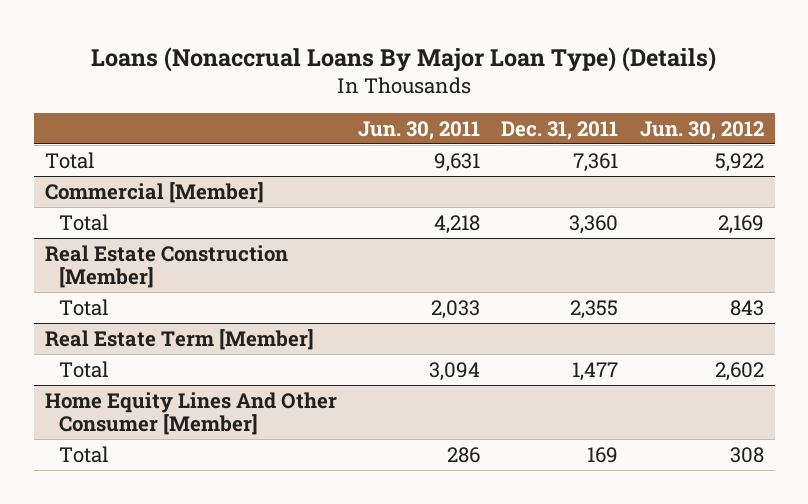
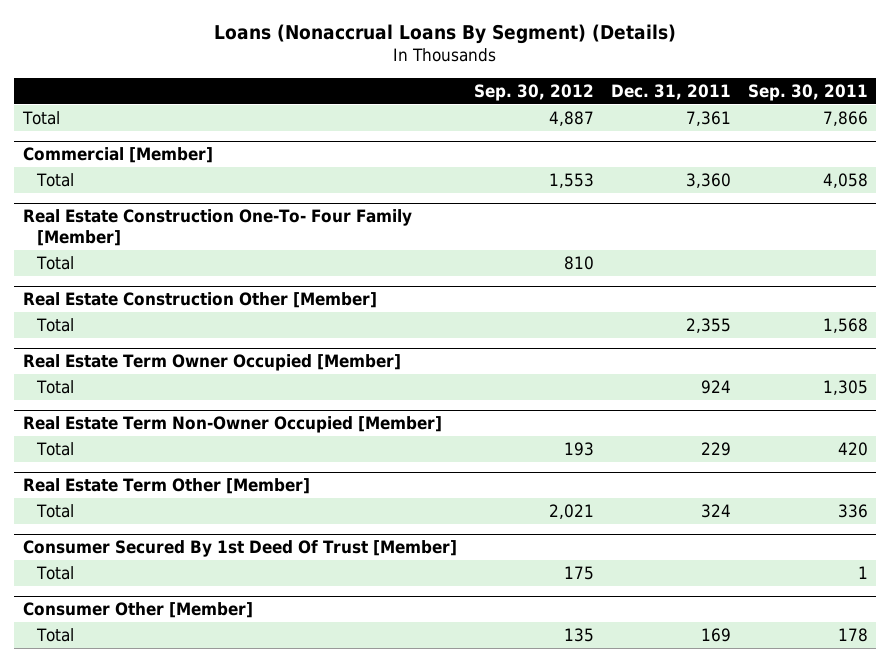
- Loans (Nonaccrual Loans By Major Loan Type) (Details)
+ Loans (Nonaccrual Loans By Segment) (Details)
- | Jun. 30, 2011 | Dec. 31, 2011 | Jun. 30, 2012
+ | Sep. 30, 2012 | Dec. 31, 2011 | Sep. 30, 2011
- Real Estate Construction [Member]
+ Real Estate Construction One-To- Four Family [Member]
+ Total | 810 | |
+ Real Estate Construction Other [Member]
- Real Estate Term [Member]
- Total | 3,094 | 1,477 | 2,602
- Home Equity Lines And Other Consumer [Member]
+ Real Estate Term Owner Occupied [Member]
+ Total | | 924 | 1,305
+ Real Estate Term Non-Owner Occupied [Member]
+ Total | 193 | 229 | 420
+ Real Estate Term Other [Member]
+ Total | 2,021 | 324 | 336
+ Consumer Secured By 1st Deed Of Trust [Member]
+ Total | 175 | | 1
+ Consumer Other [Member]

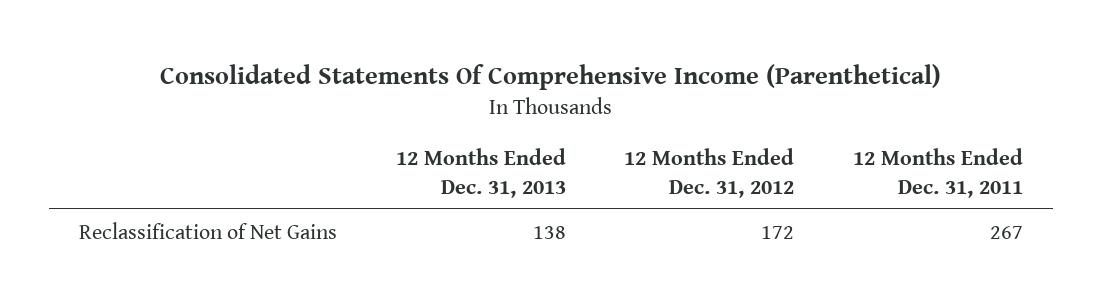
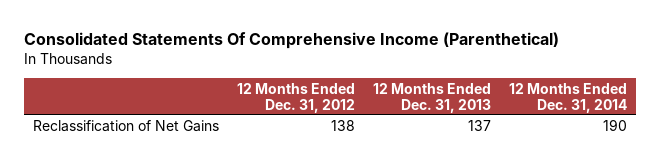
- | 12 Months Ended Dec. 31, 2013 | 12 Months Ended Dec. 31, 2012 | 12 Months Ended Dec. 31, 2011
+ | 12 Months Ended Dec. 31, 2012 | 12 Months Ended Dec. 31, 2013 | 12 Months Ended Dec. 31, 2014
- Reclassification of Net Gains | 138 | 172 | 267
+ Reclassification of Net Gains | 138 | 137 | 190

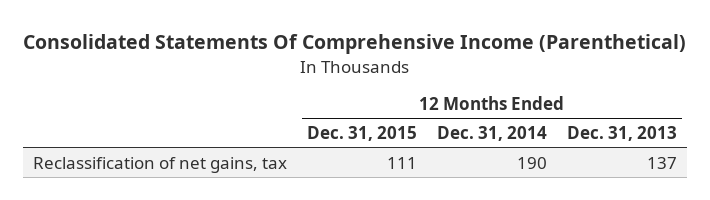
- | 12 Months Ended Dec. 31, 2012 | 12 Months Ended Dec. 31, 2013 | 12 Months Ended Dec. 31, 2014
+ | 12 Months Ended Dec. 31, 2015 | 12 Months Ended Dec. 31, 2014 | 12 Months Ended Dec. 31, 2013
- Reclassification of Net Gains | 138 | 137 | 190
+ Reclassification of net gains, tax | 111 | 190 | 137

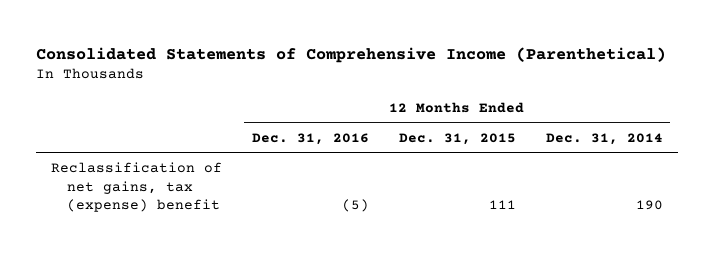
- Consolidated Statements Of Comprehensive Income (Parenthetical)
+ Consolidated Statements of Comprehensive Income (Parenthetical)
- | 12 Months Ended Dec. 31, 2015 | 12 Months Ended Dec. 31, 2014 | 12 Months Ended Dec. 31, 2013
+ | 12 Months Ended Dec. 31, 2016 | 12 Months Ended Dec. 31, 2015 | 12 Months Ended Dec. 31, 2014
- Reclassification of net gains, tax | 111 | 190 | 137
+ Reclassification of net gains, tax (expense) benefit | (5) | 111 | 190

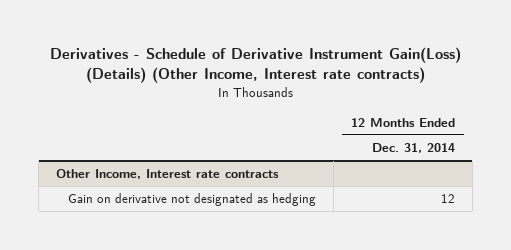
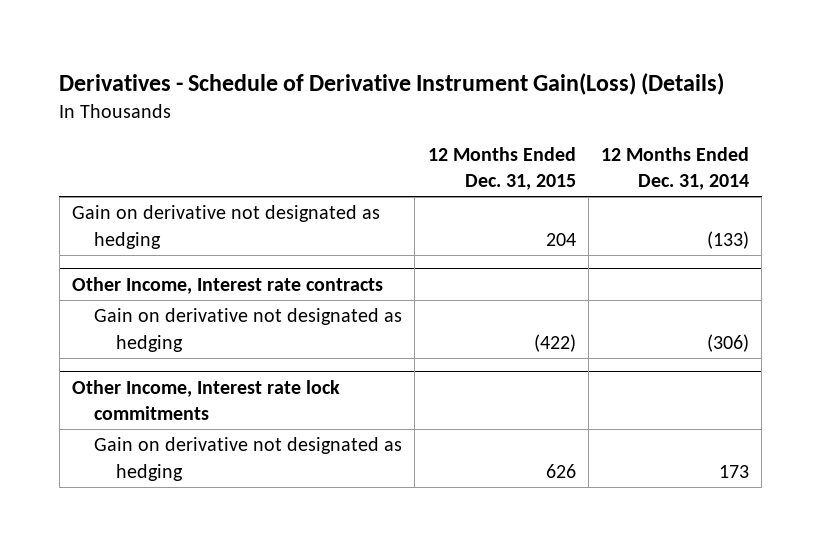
- Derivatives - Schedule of Derivative Instrument Gain(Loss) (Details) (Other Income, Interest rate contracts)
+ Derivatives - Schedule of Derivative Instrument Gain(Loss) (Details)
- | 12 Months Ended Dec. 31, 2014
+ | 12 Months Ended Dec. 31, 2015 | 12 Months Ended Dec. 31, 2014
+ Gain on derivative not designated as hedging | 204 | (133)
@ Other Income, Interest rate contracts
- Gain on derivative not designated as hedging | 12
+ Gain on derivative not designated as hedging | (422) | (306)
+ Other Income, Interest rate lock commitments
+ Gain on derivative not designated as hedging | 626 | 173

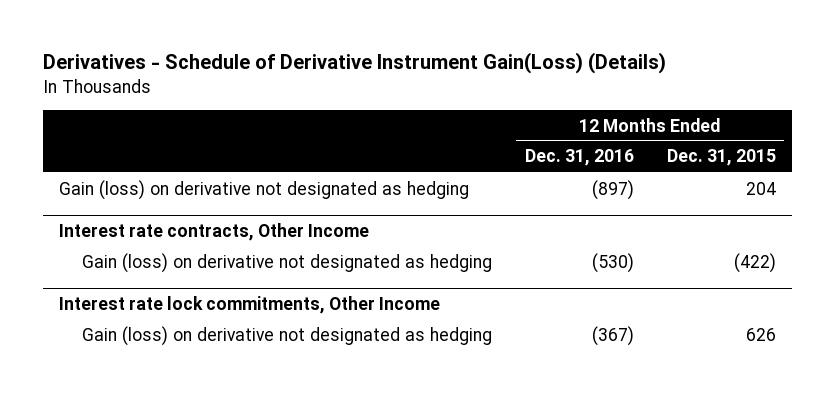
- | 12 Months Ended Dec. 31, 2015 | 12 Months Ended Dec. 31, 2014
+ | 12 Months Ended Dec. 31, 2016 | 12 Months Ended Dec. 31, 2015
- Gain on derivative not designated as hedging | 204 | (133)
- Other Income, Interest rate contracts
- Gain on derivative not designated as hedging | (422) | (306)
- Other Income, Interest rate lock commitments
- Gain on derivative not designated as hedging | 626 | 173
+ Gain (loss) on derivative not designated as hedging | (897) | 204
+ Interest rate contracts, Other Income
+ Gain (loss) on derivative not designated as hedging | (530) | (422)
+ Interest rate lock commitments, Other Income
+ Gain (loss) on derivative not designated as hedging | (367) | 626

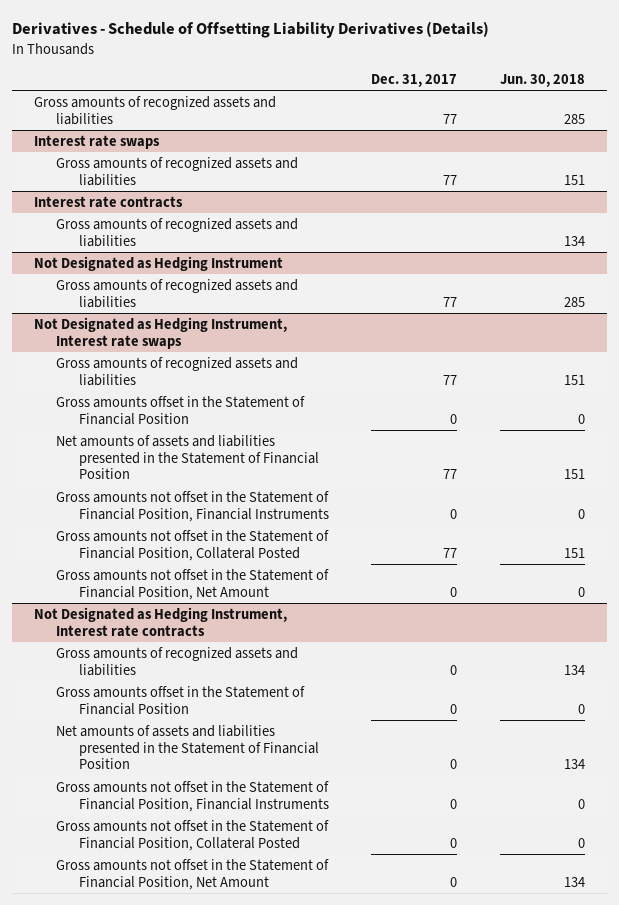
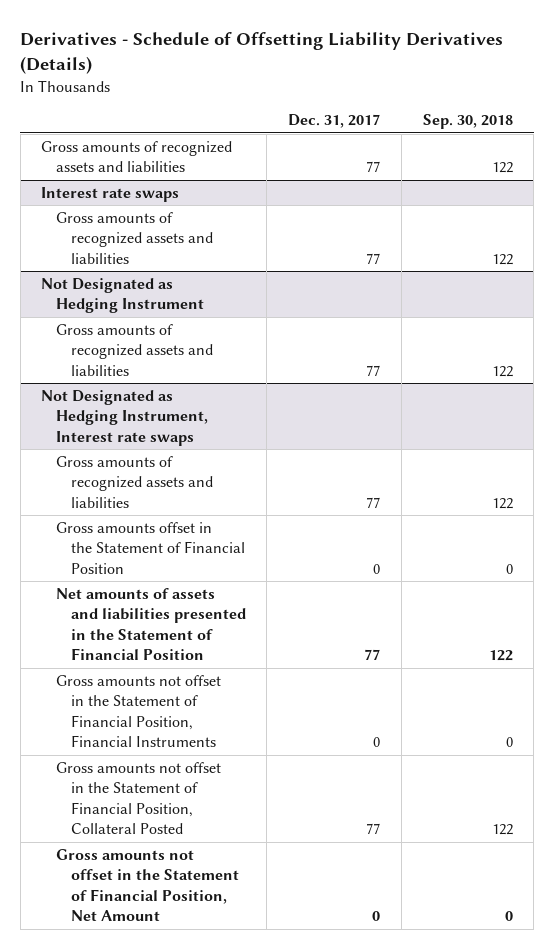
- | Dec. 31, 2017 | Jun. 30, 2018
+ | Dec. 31, 2017 | Sep. 30, 2018
- Interest rate contracts
- Gross amounts of recognized assets and liabilities | | 134
- Not Designated as Hedging Instrument, Interest rate contracts
- Gross amounts of recognized assets and liabilities | 0 | 134
- Gross amounts offset in the Statement of Financial Position | 0 | 0
- Net amounts of assets and liabilities presented in the Statement of Financial Position | 0 | 134
- Gross amounts not offset in the Statement of Financial Position, Financial Instruments | 0 | 0
- Gross amounts not offset in the Statement of Financial Position, Collateral Posted | 0 | 0
- Gross amounts not offset in the Statement of Financial Position, Net Amount | 0 | 134

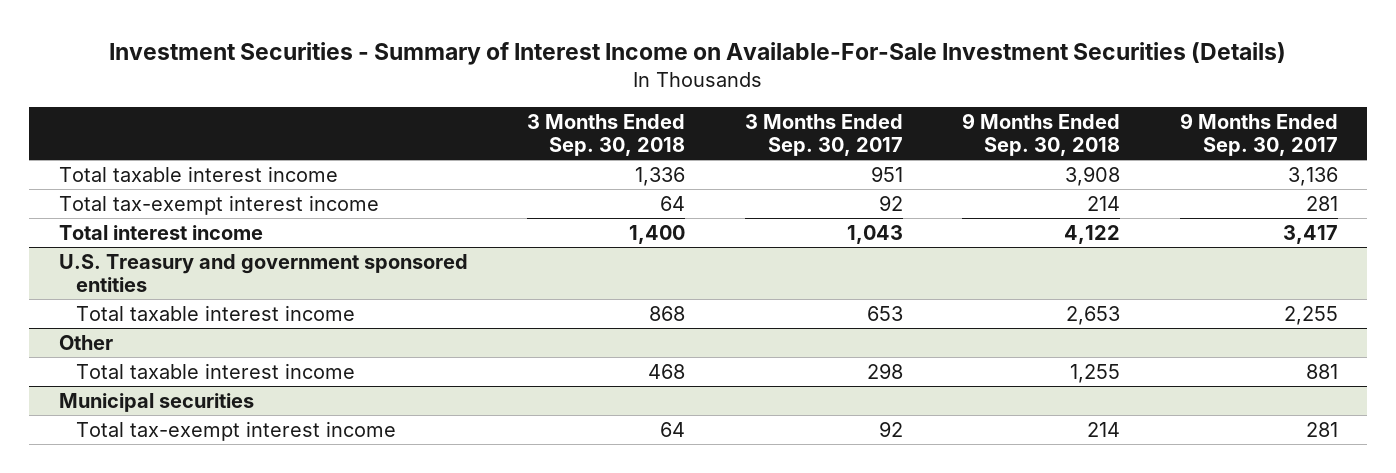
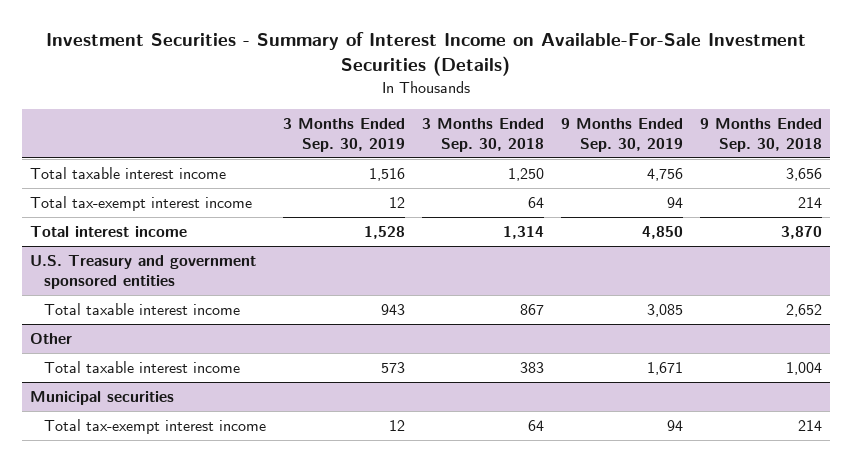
- | 3 Months Ended Sep. 30, 2018 | 3 Months Ended Sep. 30, 2017 | 9 Months Ended Sep. 30, 2018 | 9 Months Ended Sep. 30, 2017
+ | 3 Months Ended Sep. 30, 2019 | 3 Months Ended Sep. 30, 2018 | 9 Months Ended Sep. 30, 2019 | 9 Months Ended Sep. 30, 2018
- Total taxable interest income | 1,336 | 951 | 3,908 | 3,136
+ Total taxable interest income | 1,516 | 1,250 | 4,756 | 3,656
- Total interest income | 1,400 | 1,043 | 4,122 | 3,417
+ Total interest income | 1,528 | 1,314 | 4,850 | 3,870
@ U.S. Treasury and government sponsored entities
- Total taxable interest income | 868 | 653 | 2,653 | 2,255
+ Total taxable interest income | 943 | 867 | 3,085 | 2,652
@ Other
- Total taxable interest income | 468 | 298 | 1,255 | 881
+ Total taxable interest income | 573 | 383 | 1,671 | 1,004

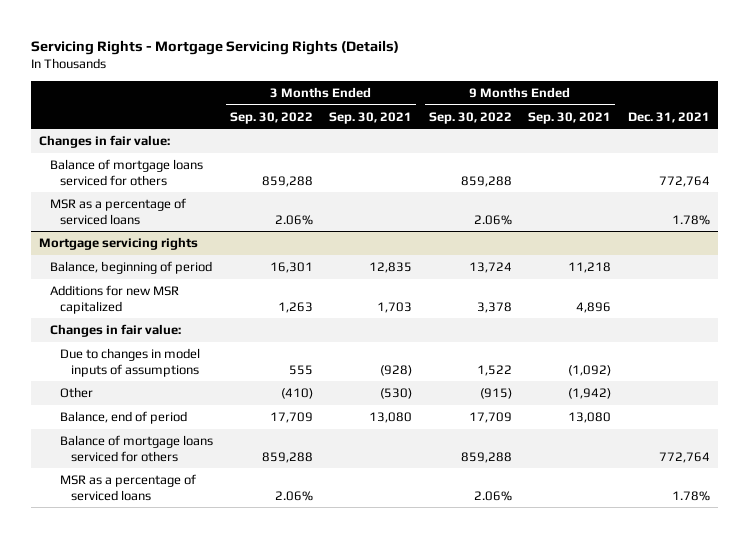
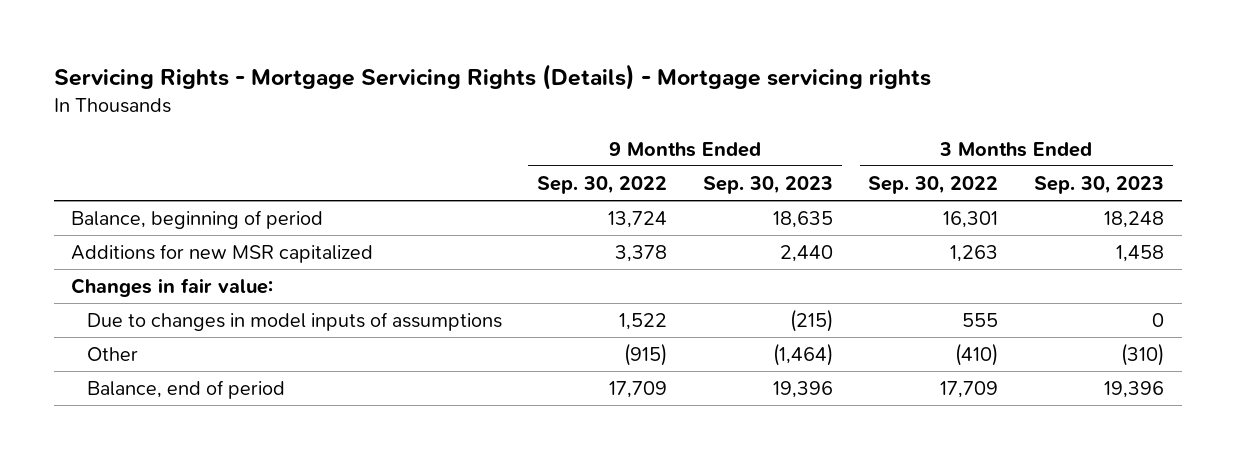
- Servicing Rights - Mortgage Servicing Rights (Details)
+ Servicing Rights - Mortgage Servicing Rights (Details) - Mortgage servicing rights
- | 3 Months Ended Sep. 30, 2022 | 3 Months Ended Sep. 30, 2021 | 9 Months Ended Sep. 30, 2022 | 9 Months Ended Sep. 30, 2021 | Dec. 31, 2021
+ | 9 Months Ended Sep. 30, 2022 | 9 Months Ended Sep. 30, 2023 | 3 Months Ended Sep. 30, 2022 | 3 Months Ended Sep. 30, 2023
- Changes in fair value:
- Balance of mortgage loans serviced for others | 859,288 | | 859,288 | | 772,764
- MSR as a percentage of serviced loans | 2.06% | | 2.06% | | 1.78%
- Mortgage servicing rights
- Balance of mortgage loans serviced for others | 859,288 | | 859,288 | | 772,764
- MSR as a percentage of serviced loans | 2.06% | | 2.06% | | 1.78%

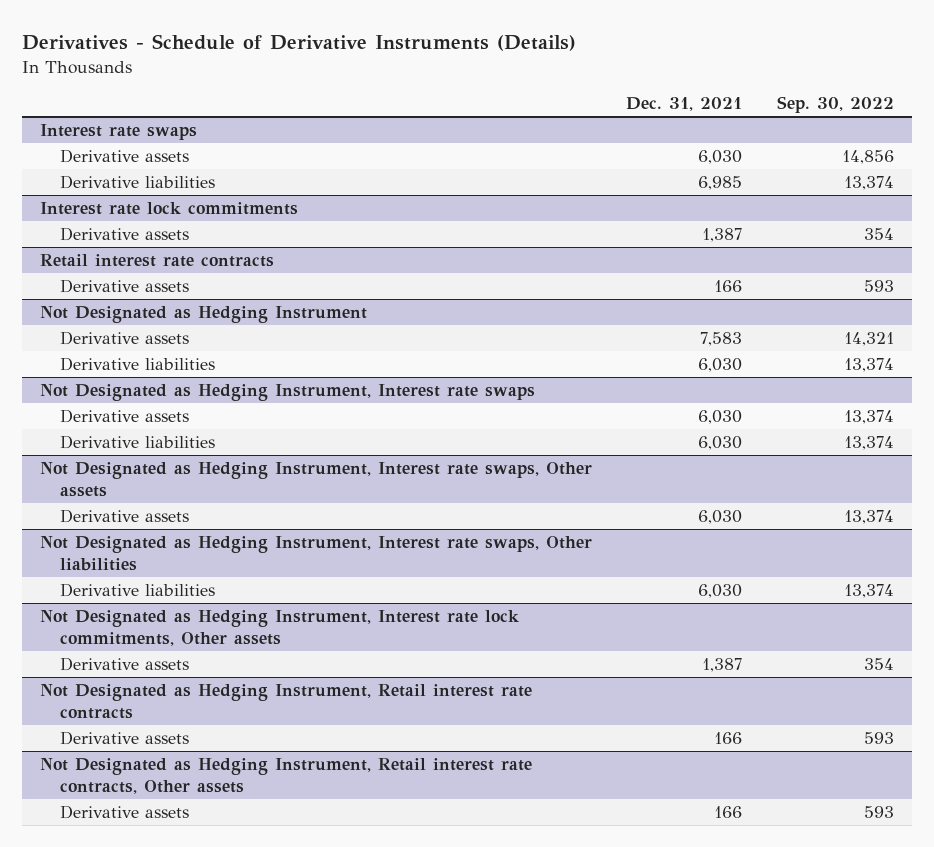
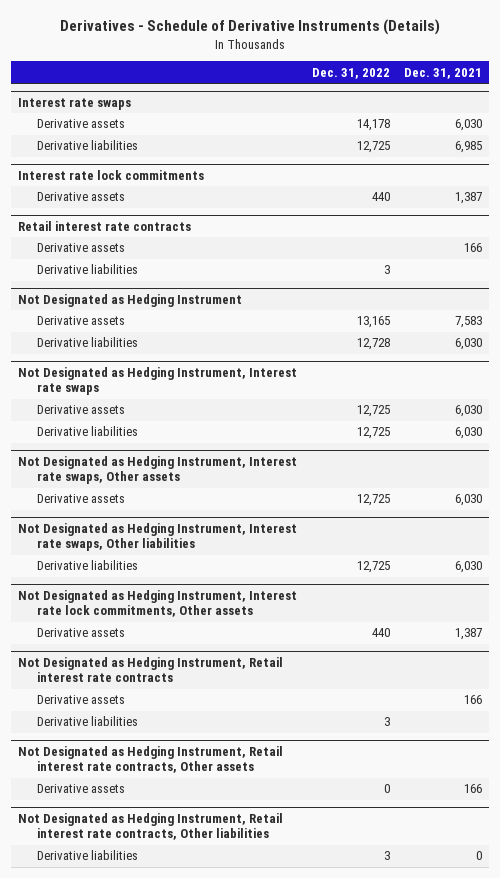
- | Dec. 31, 2021 | Sep. 30, 2022
+ | Dec. 31, 2022 | Dec. 31, 2021
@ Retail interest rate contracts
+ Derivative liabilities | 3 |
@ Not Designated as Hedging Instrument, Retail interest rate contracts
+ Derivative liabilities | 3 |
+ Not Designated as Hedging Instrument, Retail interest rate contracts, Other liabilities
+ Derivative liabilities | 3 | 0

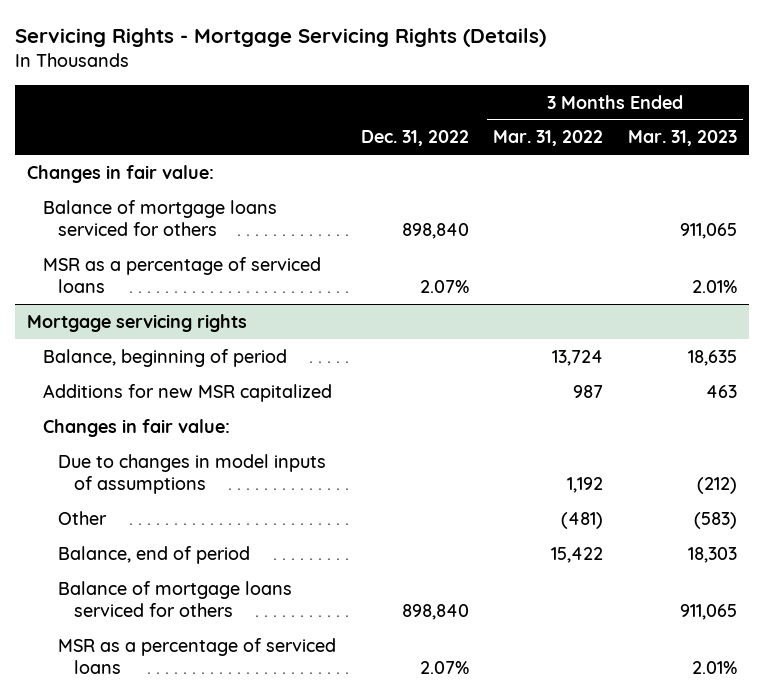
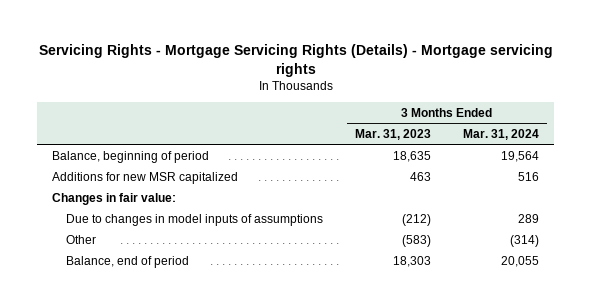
- Servicing Rights - Mortgage Servicing Rights (Details)
+ Servicing Rights - Mortgage Servicing Rights (Details) - Mortgage servicing rights
- | Dec. 31, 2022 | 3 Months Ended Mar. 31, 2022 | 3 Months Ended Mar. 31, 2023
+ | 3 Months Ended Mar. 31, 2023 | 3 Months Ended Mar. 31, 2024
- Changes in fair value:
- Balance of mortgage loans serviced for others | 898,840 | | 911,065
- MSR as a percentage of serviced loans | 2.07% | | 2.01%
- Mortgage servicing rights
- Balance of mortgage loans serviced for others | 898,840 | | 911,065
- MSR as a percentage of serviced loans | 2.07% | | 2.01%

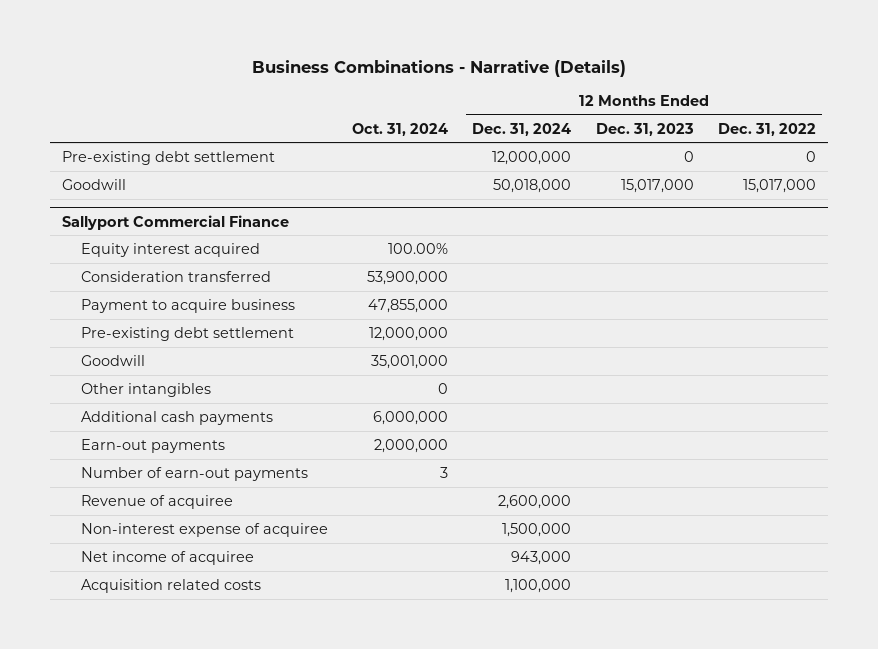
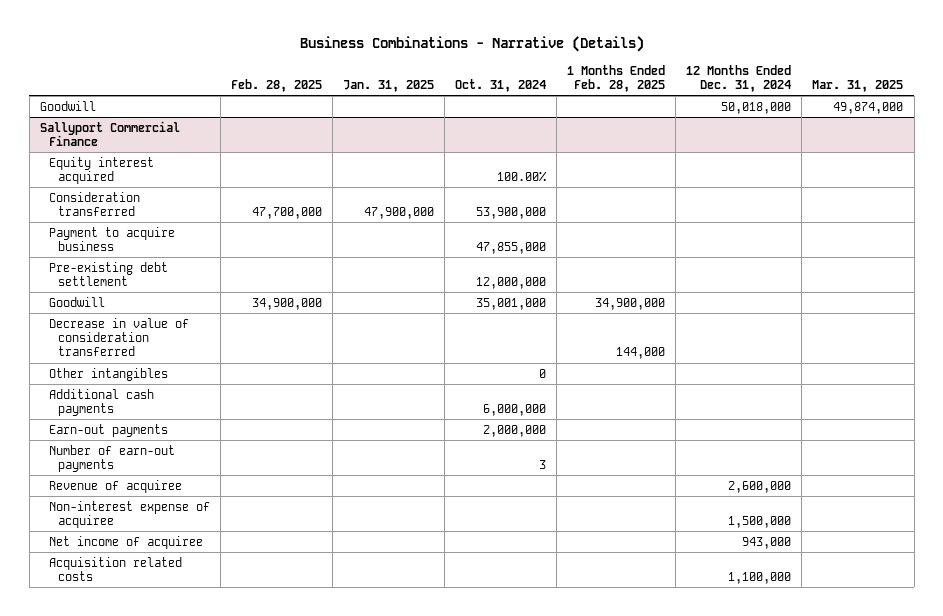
- | Oct. 31, 2024 | 12 Months Ended Dec. 31, 2024 | 12 Months Ended Dec. 31, 2023 | 12 Months Ended Dec. 31, 2022
+ | Feb. 28, 2025 | Jan. 31, 2025 | Oct. 31, 2024 | 1 Months Ended Feb. 28, 2025 | 12 Months Ended Dec. 31, 2024 | Mar. 31, 2025
- Pre-existing debt settlement | | 12,000,000 | 0 | 0
@ Sallyport Commercial Finance
+ Decrease in value of consideration transferred | | | | 144,000 | |

